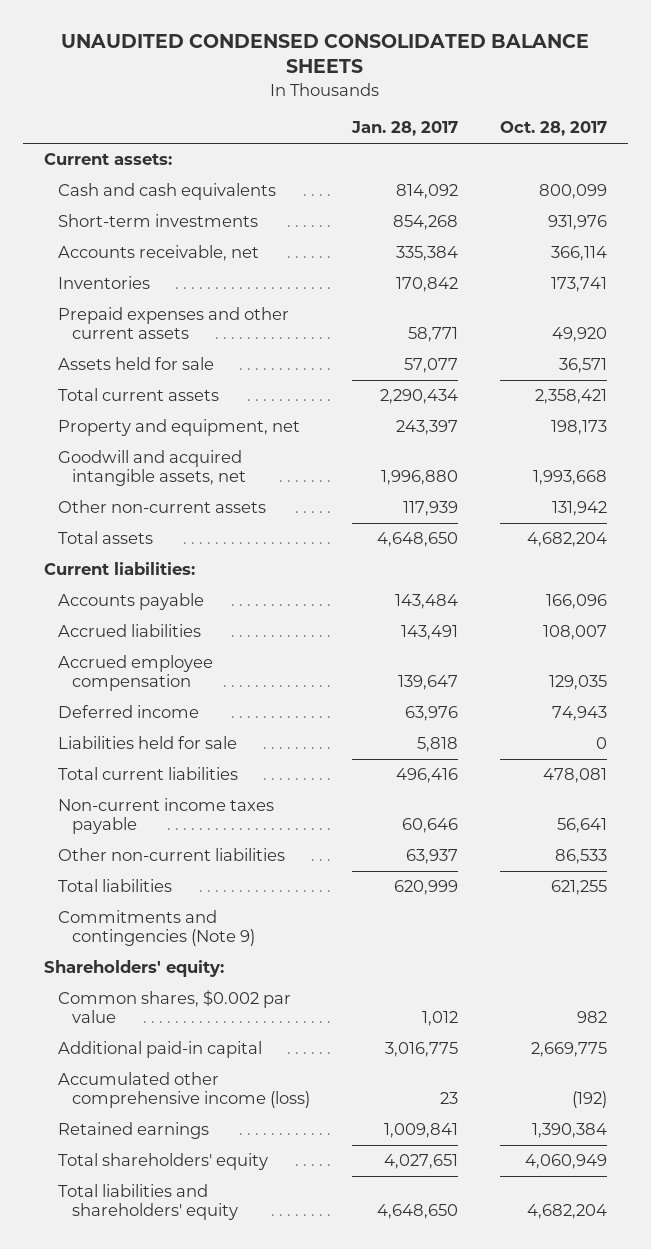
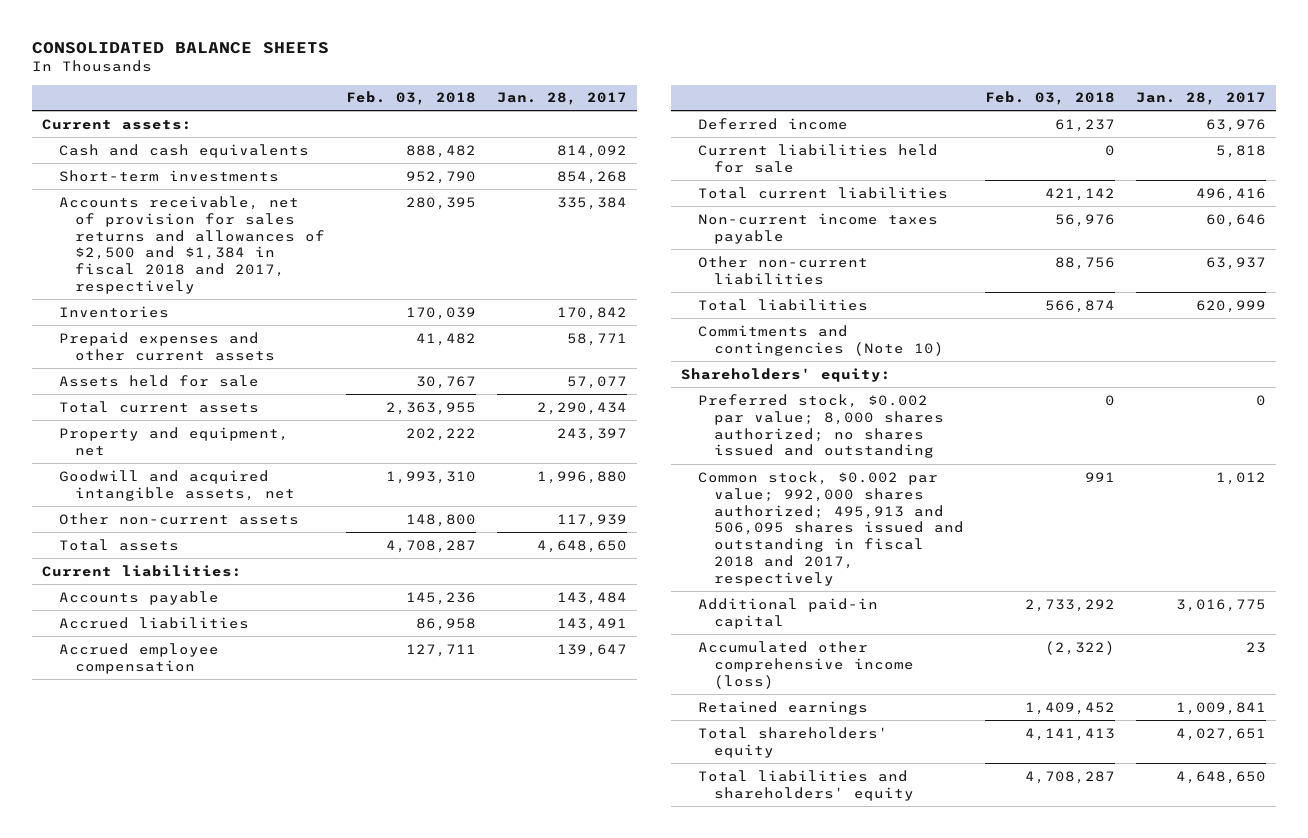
- UNAUDITED CONDENSED CONSOLIDATED BALANCE SHEETS
+ CONSOLIDATED BALANCE SHEETS
- | Jan. 28, 2017 | Oct. 28, 2017
+ | Feb. 03, 2018 | Jan. 28, 2017
- Accounts receivable, net | 335,384 | 366,114
+ Accounts receivable, net of provision for sales returns and allowances of $2,500 and $1,384 in fiscal 2018 and 2017, respectively | 280,395 | 335,384
- Liabilities held for sale | 5,818 | 0
+ Current liabilities held for sale | 0 | 5,818
- Commitments and contingencies (Note 9)
+ Commitments and contingencies (Note 10)
- Common shares, $0.002 par value | 1,012 | 982
+ Preferred stock, $0.002 par value; 8,000 shares authorized; no shares issued and outstanding | 0 | 0
+ Common stock, $0.002 par value; 992,000 shares authorized; 495,913 and 506,095 shares issued and outstanding in fiscal 2018 and 2017, respectively | 991 | 1,012

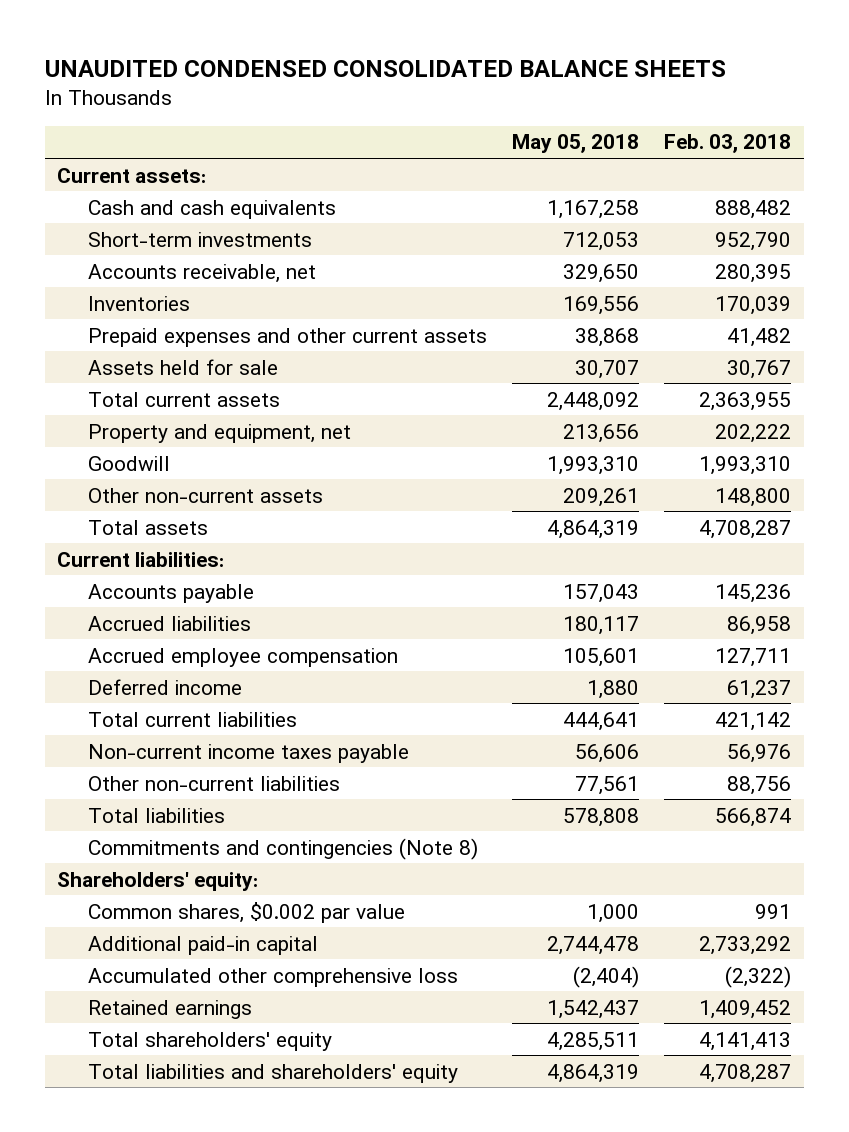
- CONSOLIDATED BALANCE SHEETS
+ UNAUDITED CONDENSED CONSOLIDATED BALANCE SHEETS
- | Feb. 03, 2018 | Jan. 28, 2017
+ | May 05, 2018 | Feb. 03, 2018
- Accounts receivable, net of provision for sales returns and allowances of $2,500 and $1,384 in fiscal 2018 and 2017, respectively | 280,395 | 335,384
+ Accounts receivable, net | 329,650 | 280,395
- Goodwill and acquired intangible assets, net | 1,993,310 | 1,996,880
+ Goodwill | 1,993,310 | 1,993,310
- Current liabilities held for sale | 0 | 5,818
- Commitments and contingencies (Note 10)
+ Commitments and contingencies (Note 8)
- Preferred stock, $0.002 par value; 8,000 shares authorized; no shares issued and outstanding | 0 | 0
- Common stock, $0.002 par value; 992,000 shares authorized; 495,913 and 506,095 shares issued and outstanding in fiscal 2018 and 2017, respectively | 991 | 1,012
+ Common shares, $0.002 par value | 1,000 | 991
- Accumulated other comprehensive income (loss) | (2,322) | 23
+ Accumulated other comprehensive loss | (2,404) | (2,322)

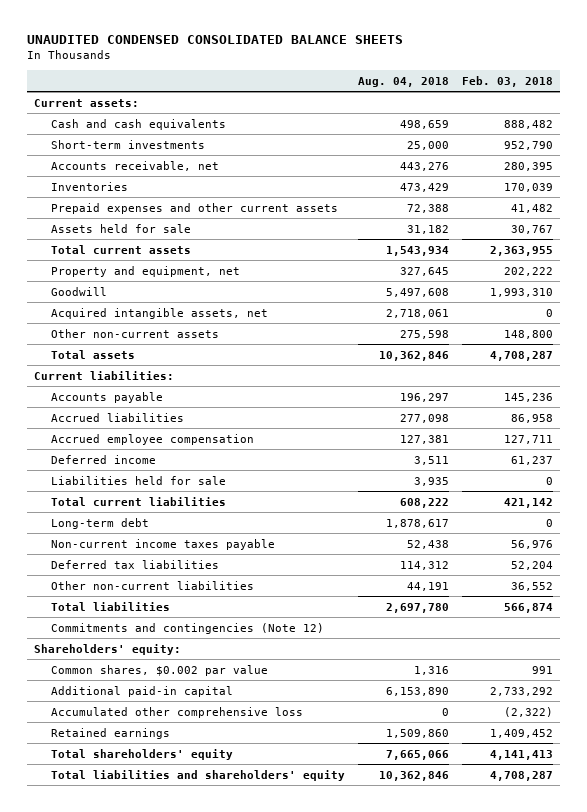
- | May 05, 2018 | Feb. 03, 2018
+ | Aug. 04, 2018 | Feb. 03, 2018
+ Acquired intangible assets, net | 2,718,061 | 0
+ Liabilities held for sale | 3,935 | 0
+ Long-term debt | 1,878,617 | 0
- Other non-current liabilities | 77,561 | 88,756
+ Deferred tax liabilities | 114,312 | 52,204
+ Other non-current liabilities | 44,191 | 36,552
- Commitments and contingencies (Note 8)
+ Commitments and contingencies (Note 12)

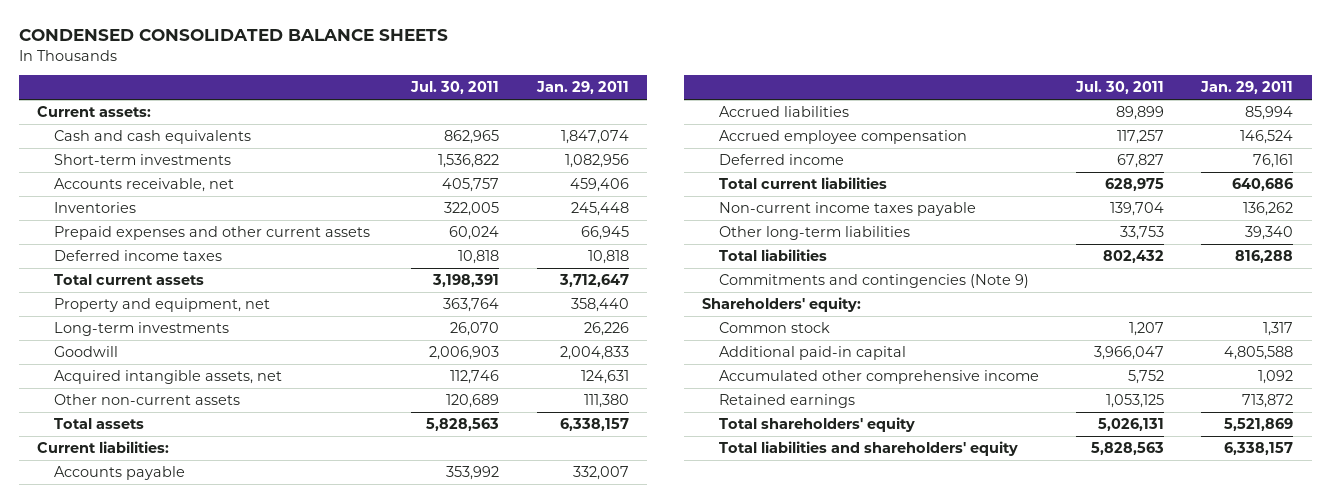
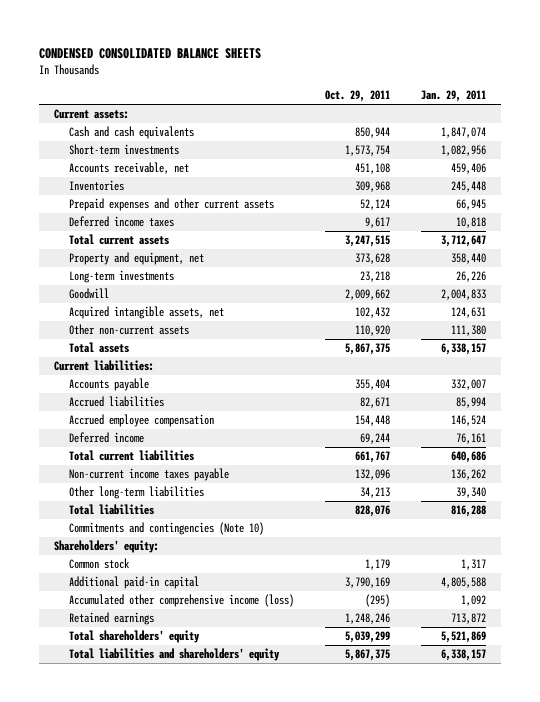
- | Jul. 30, 2011 | Jan. 29, 2011
+ | Oct. 29, 2011 | Jan. 29, 2011
- Commitments and contingencies (Note 9)
+ Commitments and contingencies (Note 10)
- Accumulated other comprehensive income | 5,752 | 1,092
+ Accumulated other comprehensive income (loss) | (295) | 1,092

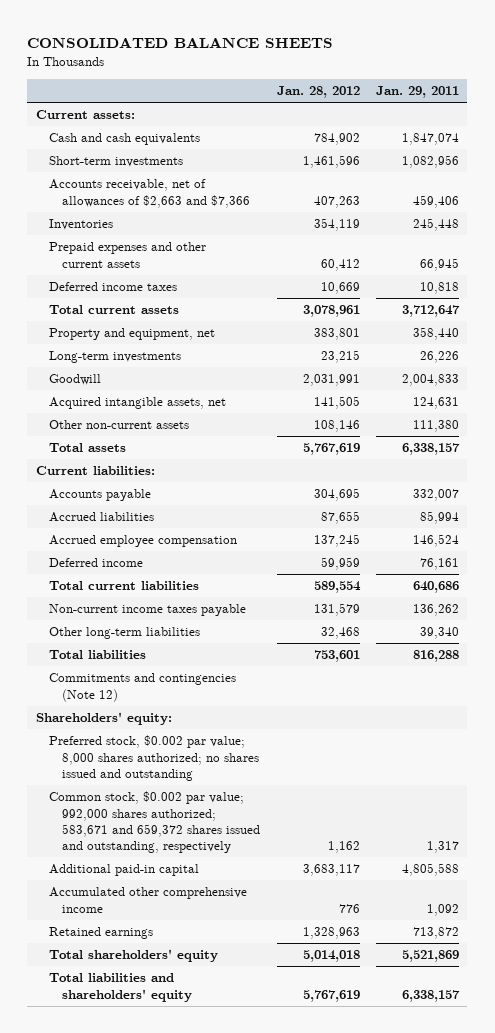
- CONDENSED CONSOLIDATED BALANCE SHEETS
+ CONSOLIDATED BALANCE SHEETS
- | Oct. 29, 2011 | Jan. 29, 2011
+ | Jan. 28, 2012 | Jan. 29, 2011
- Accounts receivable, net | 451,108 | 459,406
+ Accounts receivable, net of allowances of $2,663 and $7,366 | 407,263 | 459,406
- Commitments and contingencies (Note 10)
+ Commitments and contingencies (Note 12)
- Common stock | 1,179 | 1,317
+ Preferred stock, $0.002 par value; 8,000 shares authorized; no shares issued and outstanding
+ Common stock, $0.002 par value; 992,000 shares authorized; 583,671 and 659,372 shares issued and outstanding, respectively | 1,162 | 1,317
- Accumulated other comprehensive income (loss) | (295) | 1,092
+ Accumulated other comprehensive income | 776 | 1,092

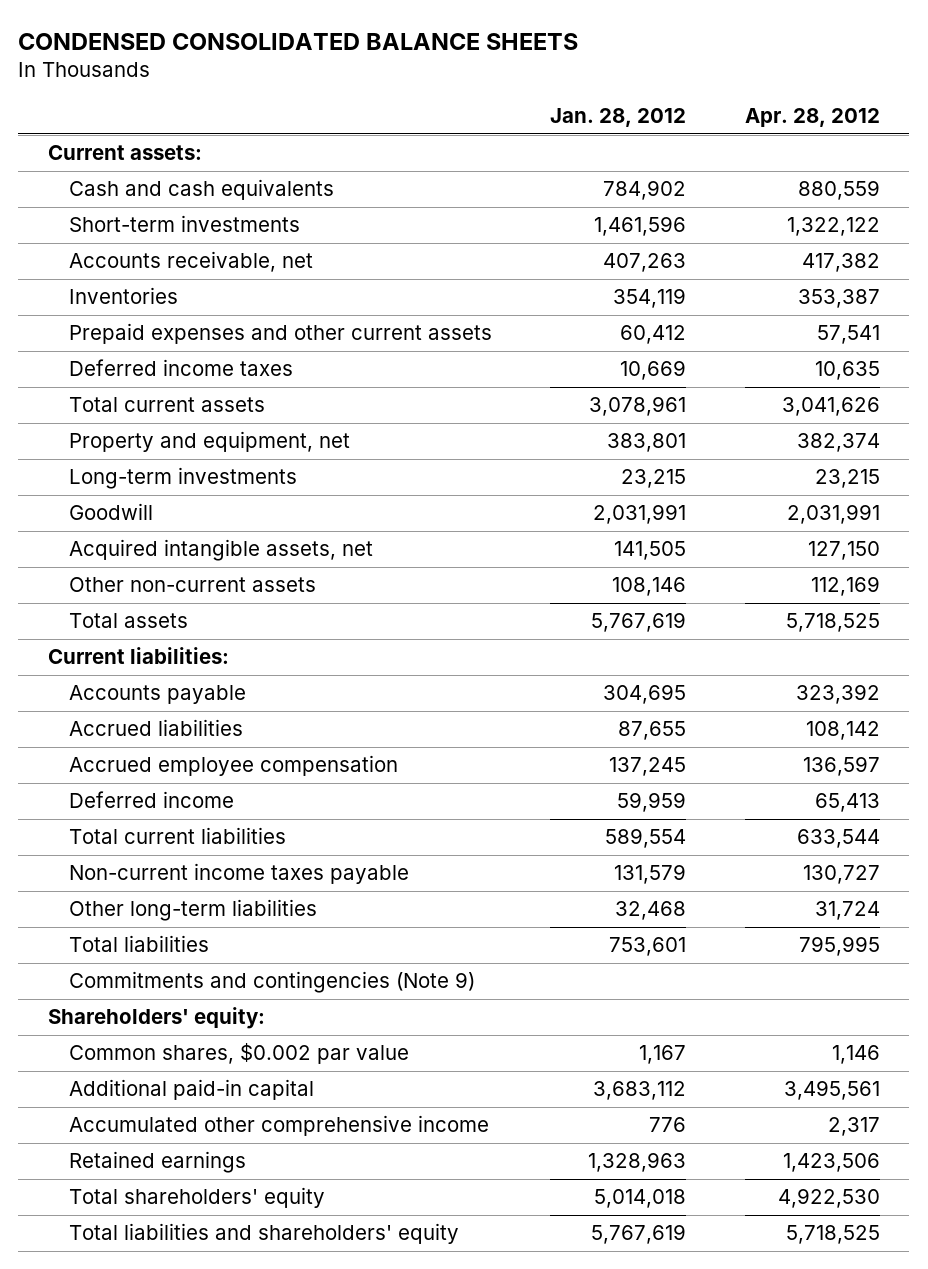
- CONSOLIDATED BALANCE SHEETS
+ CONDENSED CONSOLIDATED BALANCE SHEETS
- | Jan. 28, 2012 | Jan. 29, 2011
+ | Jan. 28, 2012 | Apr. 28, 2012
- Accounts receivable, net of allowances of $2,663 and $7,366 | 407,263 | 459,406
+ Accounts receivable, net | 407,263 | 417,382
- Commitments and contingencies (Note 12)
+ Commitments and contingencies (Note 9)
- Preferred stock, $0.002 par value; 8,000 shares authorized; no shares issued and outstanding
- Common stock, $0.002 par value; 992,000 shares authorized; 583,671 and 659,372 shares issued and outstanding, respectively | 1,162 | 1,317
- Additional paid-in capital | 3,683,117 | 4,805,588
+ Common shares, $0.002 par value | 1,167 | 1,146
+ Additional paid-in capital | 3,683,112 | 3,495,561

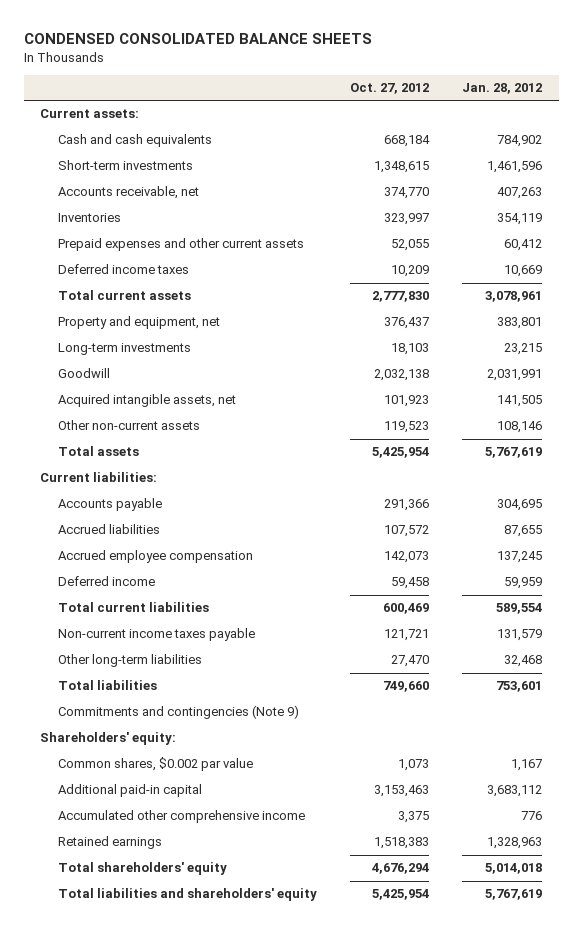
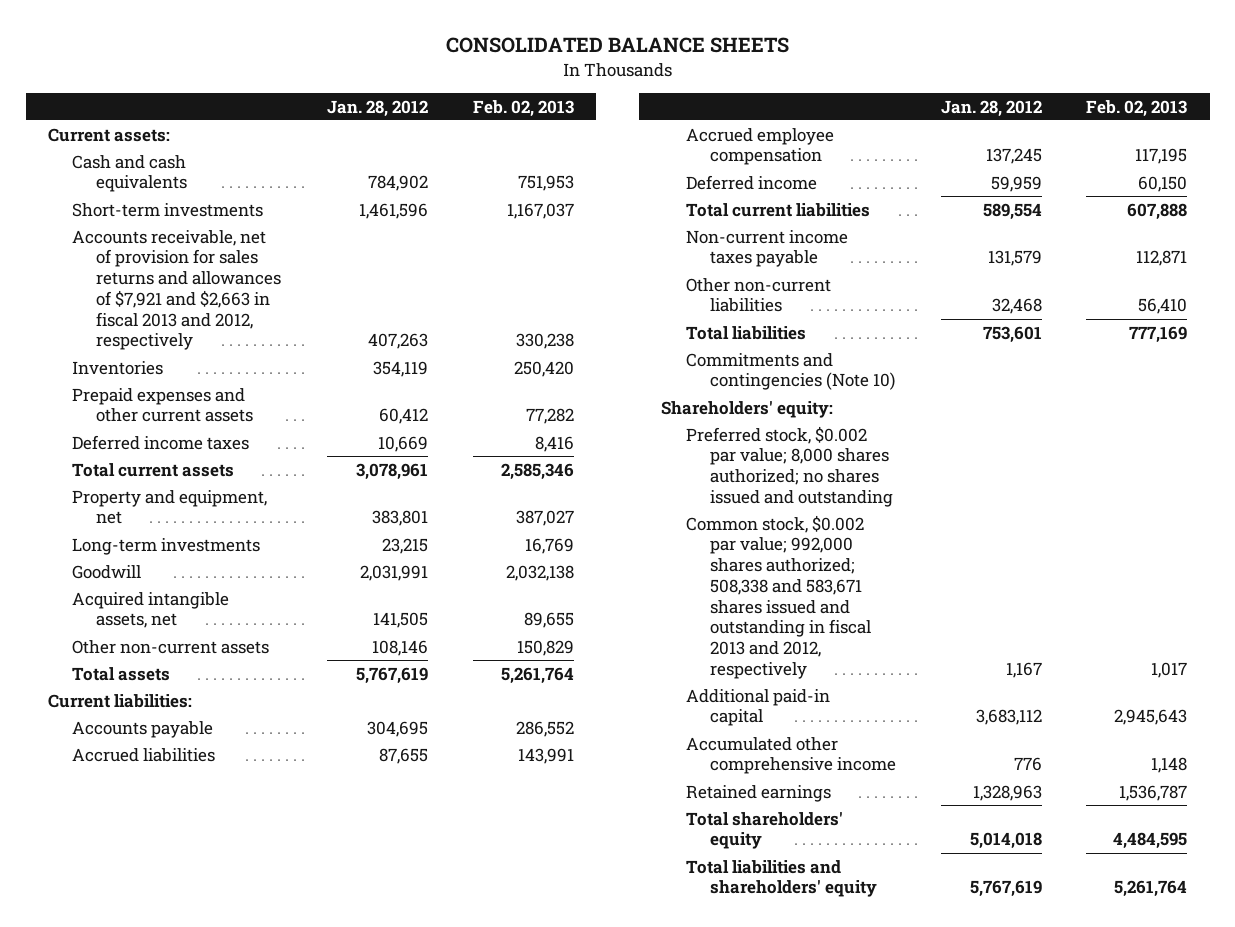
- CONDENSED CONSOLIDATED BALANCE SHEETS
+ CONSOLIDATED BALANCE SHEETS
- | Oct. 27, 2012 | Jan. 28, 2012
+ | Jan. 28, 2012 | Feb. 02, 2013
- Accounts receivable, net | 374,770 | 407,263
+ Accounts receivable, net of provision for sales returns and allowances of $7,921 and $2,663 in fiscal 2013 and 2012, respectively | 407,263 | 330,238
- Other long-term liabilities | 27,470 | 32,468
+ Other non-current liabilities | 32,468 | 56,410
- Commitments and contingencies (Note 9)
+ Commitments and contingencies (Note 10)
- Common shares, $0.002 par value | 1,073 | 1,167
+ Preferred stock, $0.002 par value; 8,000 shares authorized; no shares issued and outstanding
+ Common stock, $0.002 par value; 992,000 shares authorized; 508,338 and 583,671 shares issued and outstanding in fiscal 2013 and 2012, respectively | 1,167 | 1,017

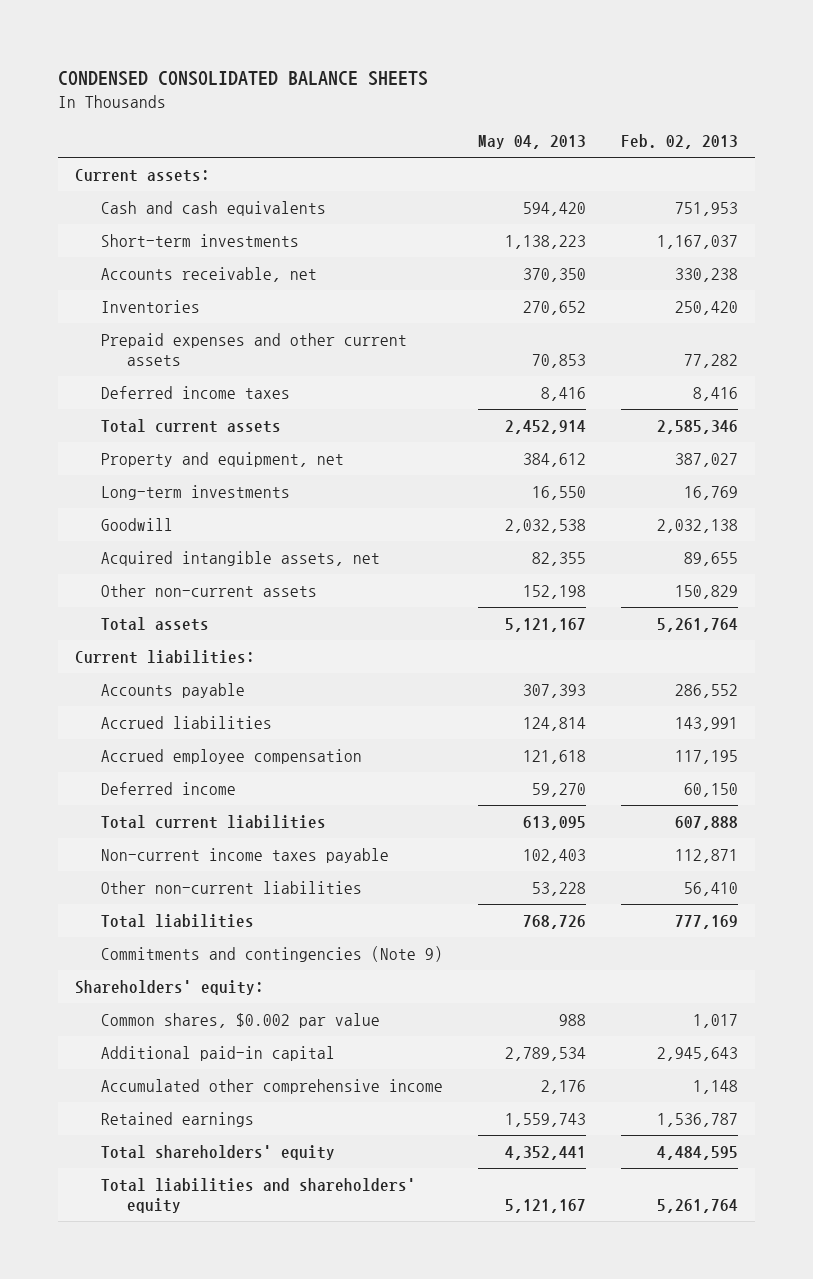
- CONSOLIDATED BALANCE SHEETS
+ CONDENSED CONSOLIDATED BALANCE SHEETS
- | Jan. 28, 2012 | Feb. 02, 2013
+ | May 04, 2013 | Feb. 02, 2013
- Accounts receivable, net of provision for sales returns and allowances of $7,921 and $2,663 in fiscal 2013 and 2012, respectively | 407,263 | 330,238
+ Accounts receivable, net | 370,350 | 330,238
- Commitments and contingencies (Note 10)
+ Commitments and contingencies (Note 9)
- Preferred stock, $0.002 par value; 8,000 shares authorized; no shares issued and outstanding
- Common stock, $0.002 par value; 992,000 shares authorized; 508,338 and 583,671 shares issued and outstanding in fiscal 2013 and 2012, respectively | 1,167 | 1,017
+ Common shares, $0.002 par value | 988 | 1,017

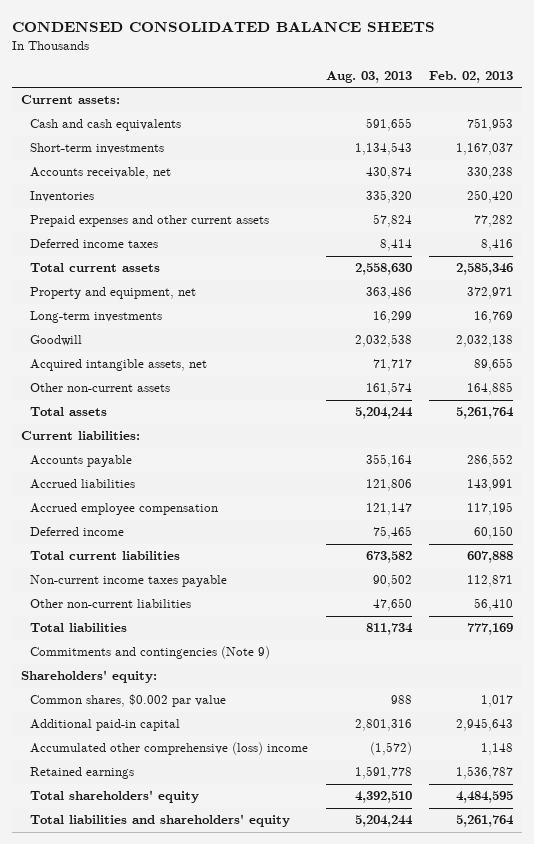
- | May 04, 2013 | Feb. 02, 2013
+ | Aug. 03, 2013 | Feb. 02, 2013
- Property and equipment, net | 384,612 | 387,027
+ Property and equipment, net | 363,486 | 372,971
- Other non-current assets | 152,198 | 150,829
+ Other non-current assets | 161,574 | 164,885
- Accumulated other comprehensive income | 2,176 | 1,148
+ Accumulated other comprehensive (loss) income | (1,572) | 1,148

